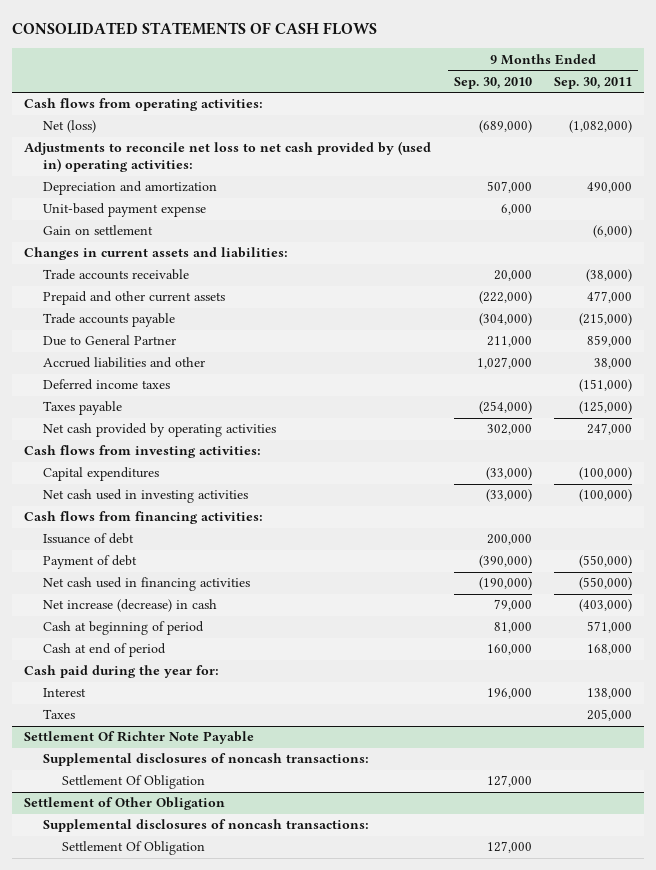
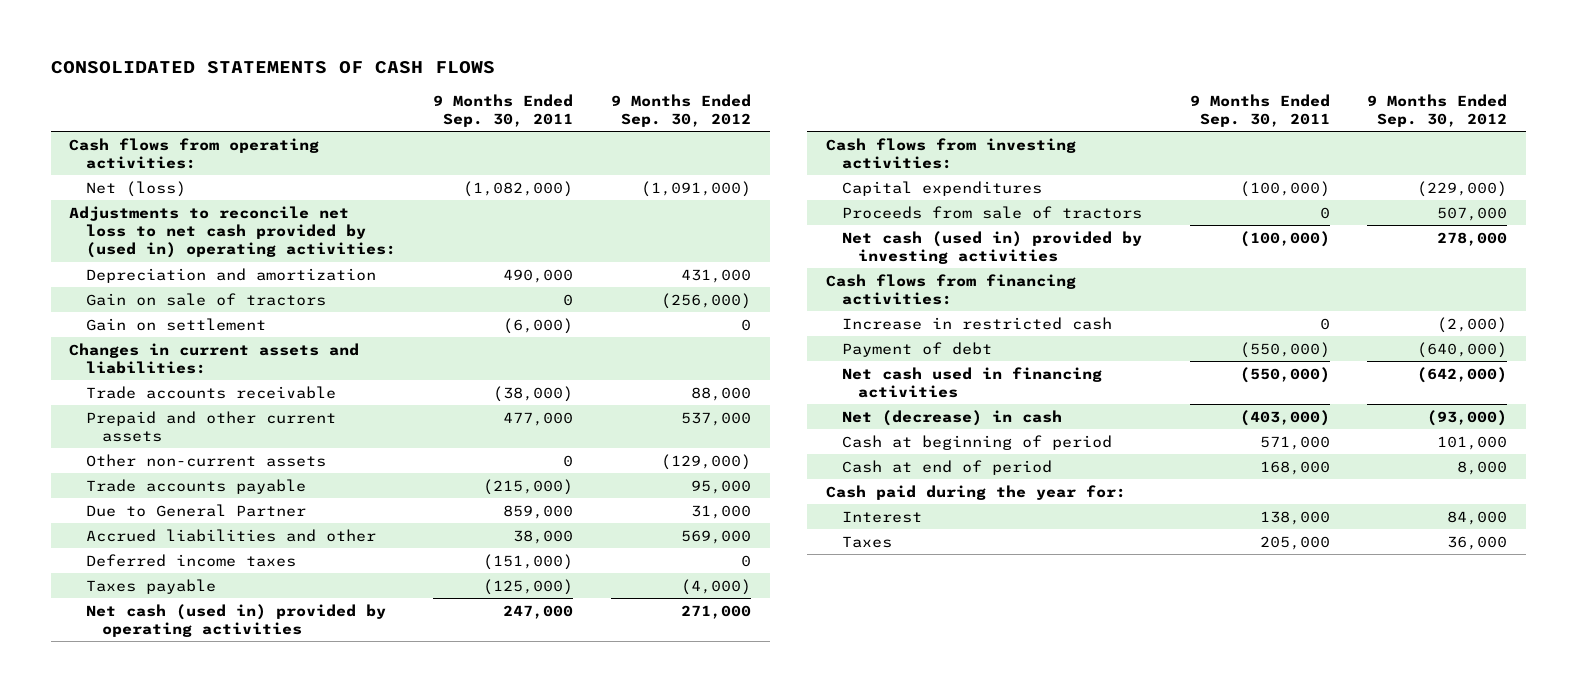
- | 9 Months Ended Sep. 30, 2010 | 9 Months Ended Sep. 30, 2011
+ | 9 Months Ended Sep. 30, 2011 | 9 Months Ended Sep. 30, 2012
- Unit-based payment expense | 6,000 |
+ Gain on sale of tractors | 0 | (256,000)
+ Other non-current assets | 0 | (129,000)
- Net cash provided by operating activities | 302,000 | 247,000
+ Net cash (used in) provided by operating activities | 247,000 | 271,000
- Net cash used in investing activities | (33,000) | (100,000)
+ Proceeds from sale of tractors | 0 | 507,000
+ Net cash (used in) provided by investing activities | (100,000) | 278,000
- Issuance of debt | 200,000 |
+ Increase in restricted cash | 0 | (2,000)
- Net increase (decrease) in cash | 79,000 | (403,000)
+ Net (decrease) in cash | (403,000) | (93,000)
- Settlement Of Richter Note Payable
- Supplemental disclosures of noncash transactions:
- Settlement Of Obligation | 127,000 |
- Settlement of Other Obligation
- Supplemental disclosures of noncash transactions:
- Settlement Of Obligation | 127,000 |

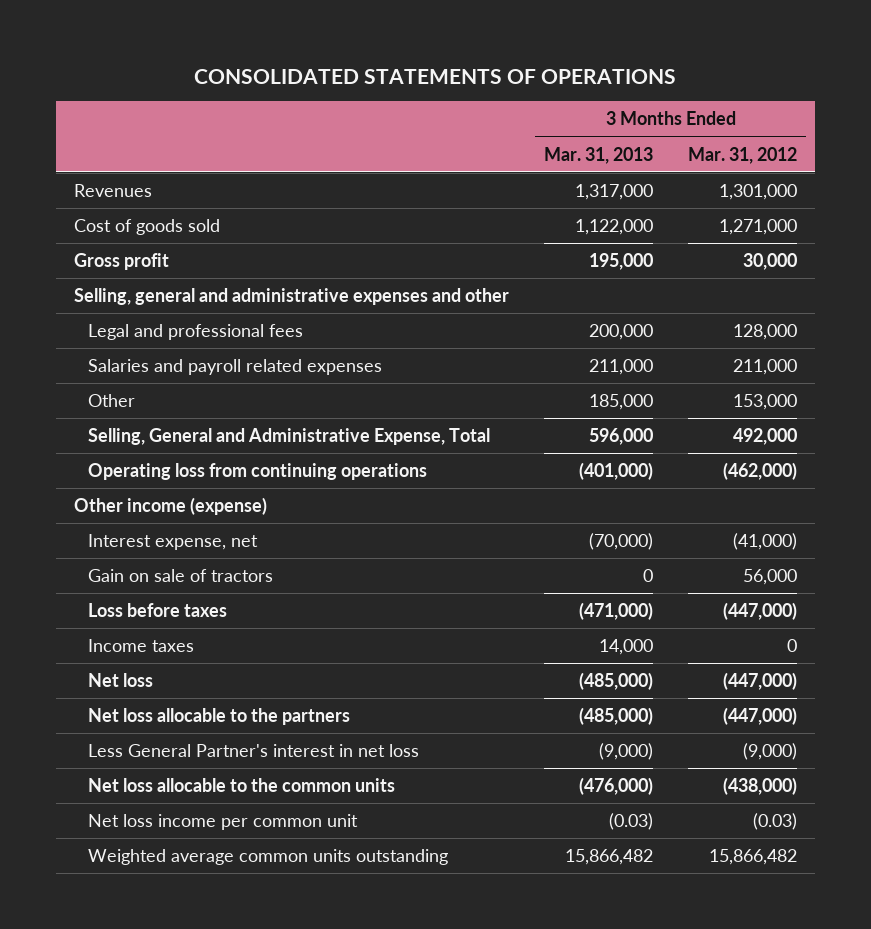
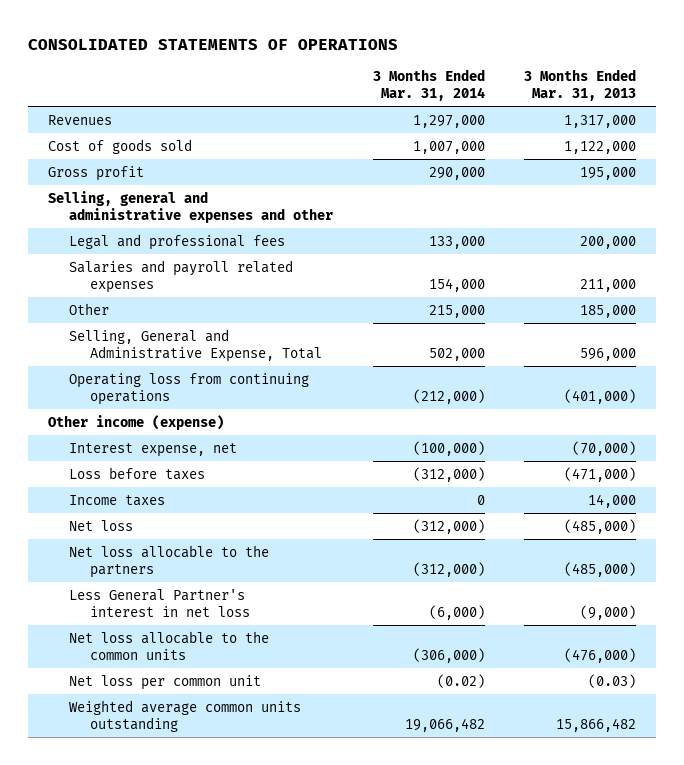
- | 3 Months Ended Mar. 31, 2013 | 3 Months Ended Mar. 31, 2012
+ | 3 Months Ended Mar. 31, 2014 | 3 Months Ended Mar. 31, 2013
- Gain on sale of tractors | 0 | 56,000
- Net loss income per common unit | (0.03) | (0.03)
+ Net loss per common unit | (0.02) | (0.03)

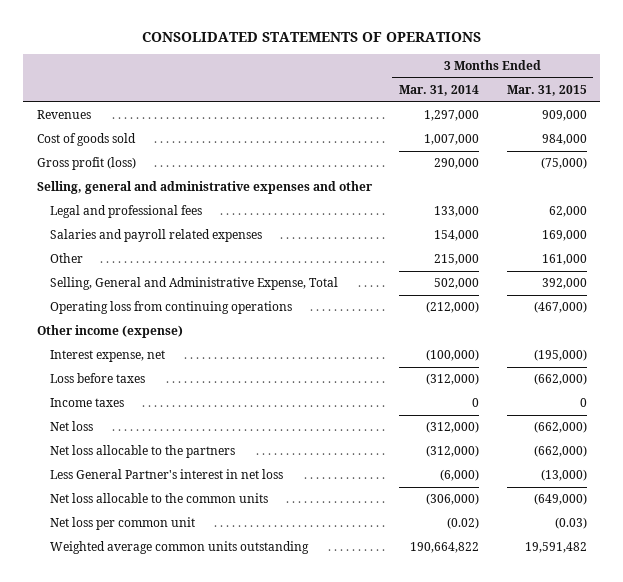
- | 3 Months Ended Mar. 31, 2014 | 3 Months Ended Mar. 31, 2013
+ | 3 Months Ended Mar. 31, 2014 | 3 Months Ended Mar. 31, 2015
- Gross profit | 290,000 | 195,000
+ Gross profit (loss) | 290,000 | (75,000)
- Weighted average common units outstanding | 19,066,482 | 15,866,482
+ Weighted average common units outstanding | 190,664,822 | 19,591,482

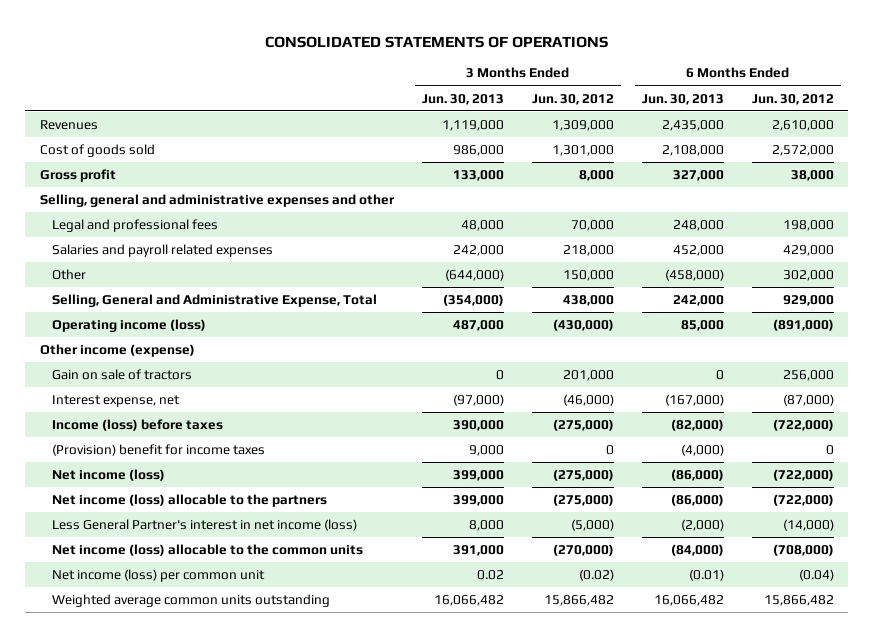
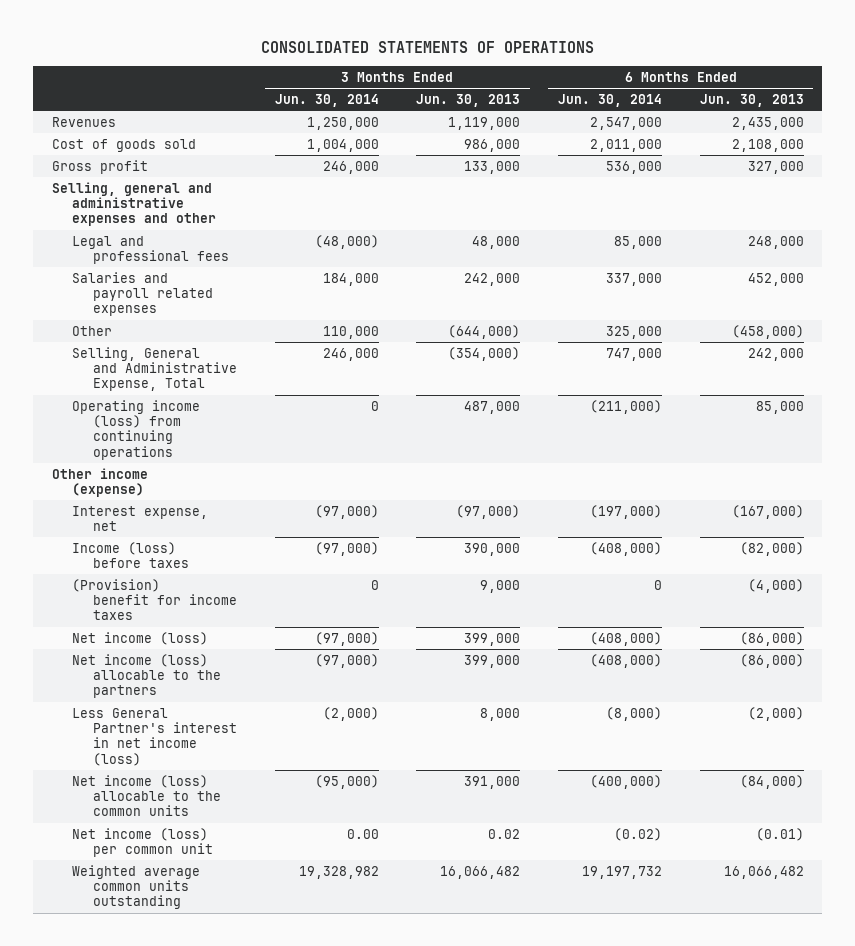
- | 3 Months Ended Jun. 30, 2013 | 3 Months Ended Jun. 30, 2012 | 6 Months Ended Jun. 30, 2013 | 6 Months Ended Jun. 30, 2012
+ | 3 Months Ended Jun. 30, 2014 | 3 Months Ended Jun. 30, 2013 | 6 Months Ended Jun. 30, 2014 | 6 Months Ended Jun. 30, 2013
- Operating income (loss) | 487,000 | (430,000) | 85,000 | (891,000)
+ Operating income (loss) from continuing operations | 0 | 487,000 | (211,000) | 85,000
- Gain on sale of tractors | 0 | 201,000 | 0 | 256,000

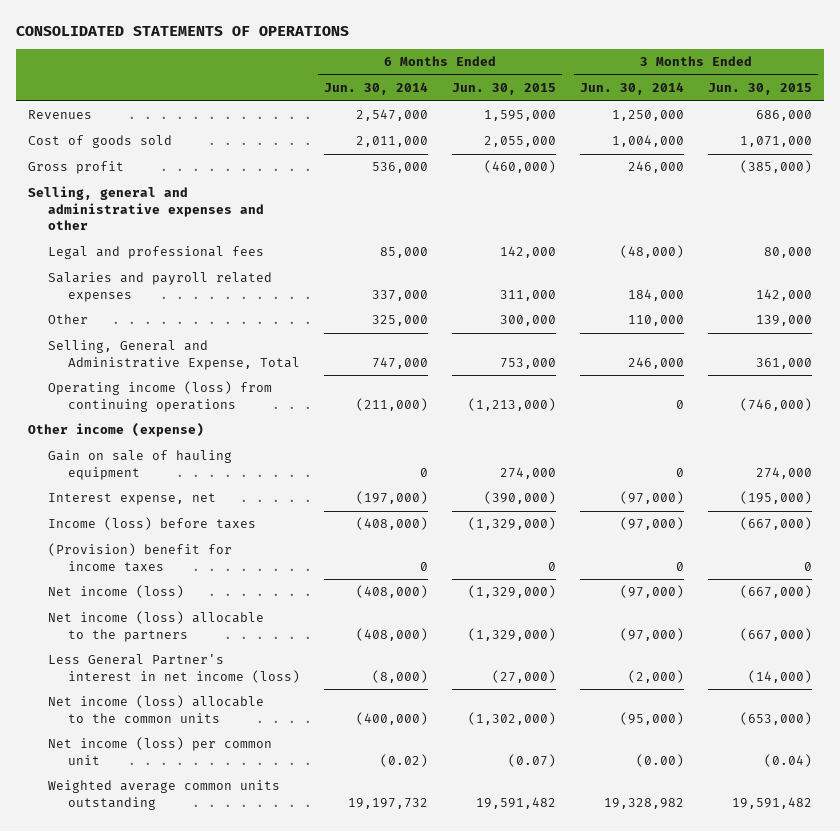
- | 3 Months Ended Jun. 30, 2014 | 3 Months Ended Jun. 30, 2013 | 6 Months Ended Jun. 30, 2014 | 6 Months Ended Jun. 30, 2013
+ | 6 Months Ended Jun. 30, 2014 | 6 Months Ended Jun. 30, 2015 | 3 Months Ended Jun. 30, 2014 | 3 Months Ended Jun. 30, 2015
+ Gain on sale of hauling equipment | 0 | 274,000 | 0 | 274,000
- Net income (loss) per common unit | 0.00 | 0.02 | (0.02) | (0.01)
+ Net income (loss) per common unit | (0.02) | (0.07) | (0.00) | (0.04)

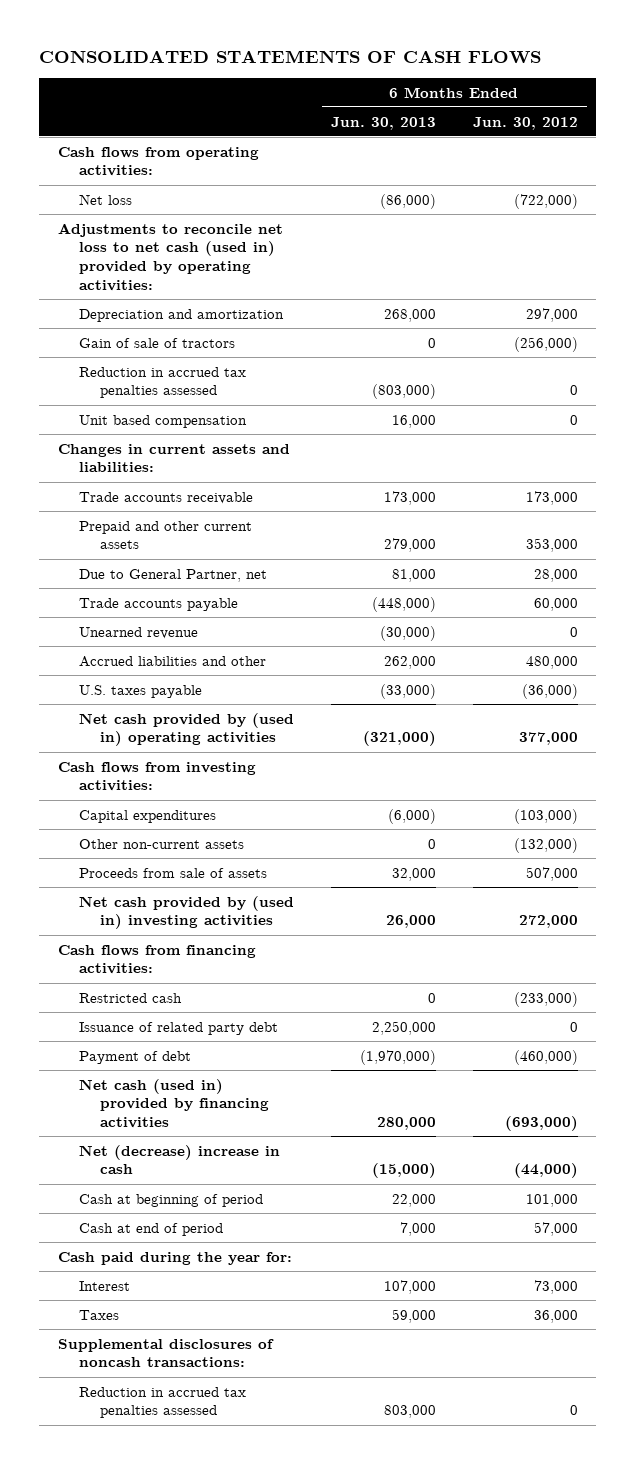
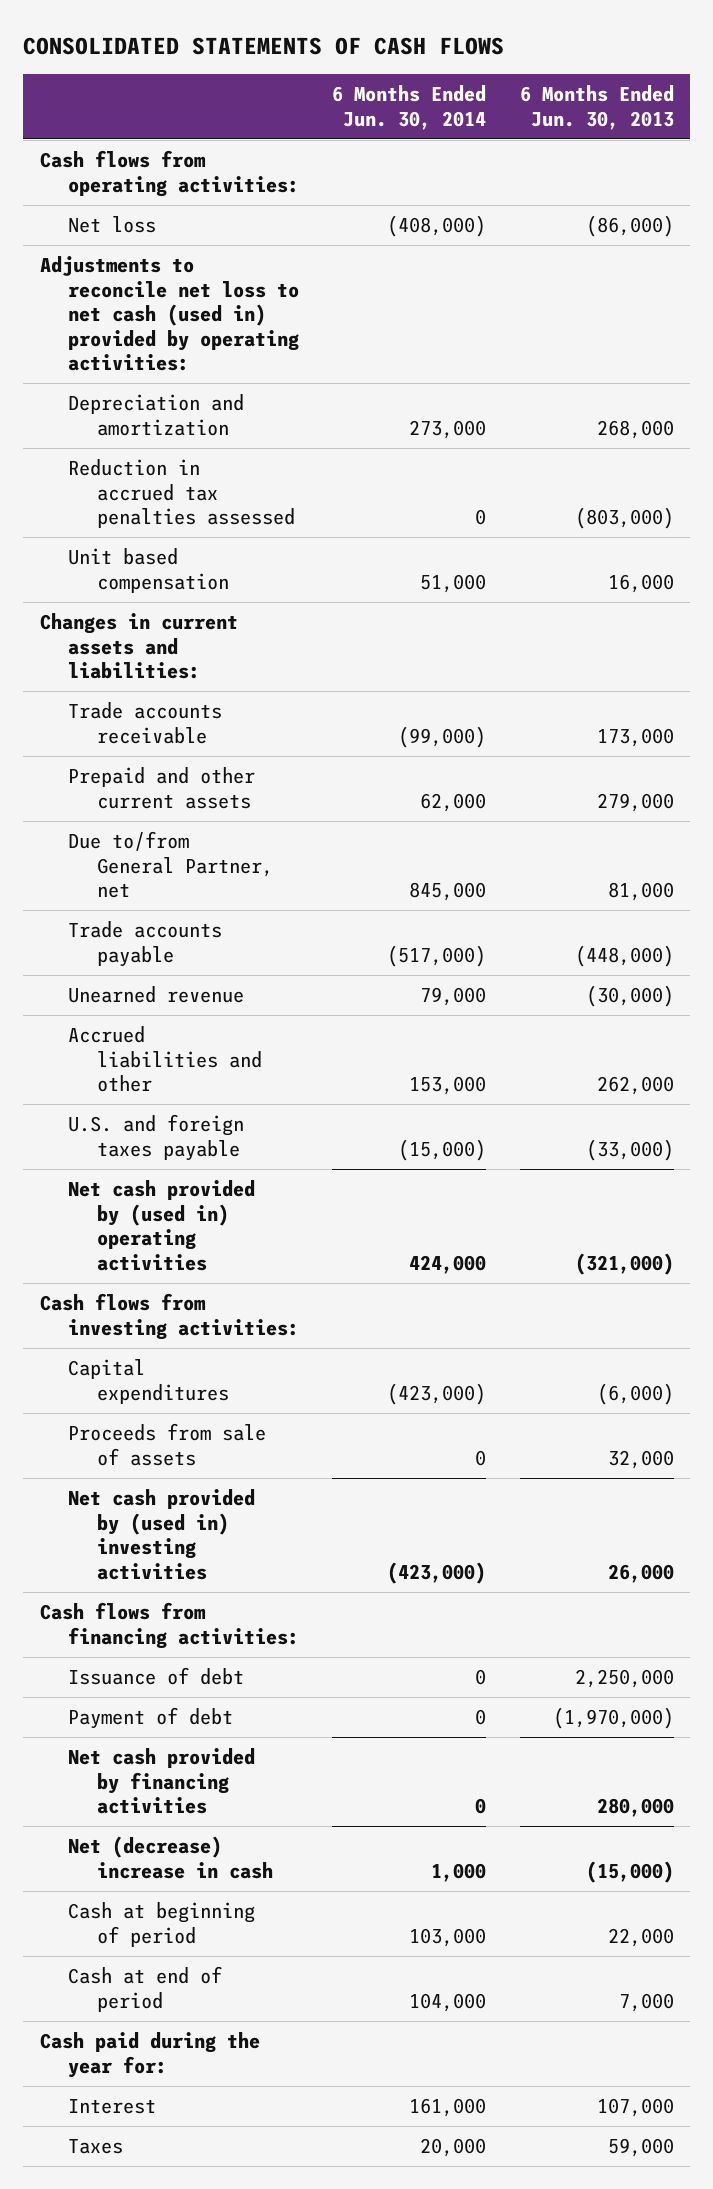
- | 6 Months Ended Jun. 30, 2013 | 6 Months Ended Jun. 30, 2012
+ | 6 Months Ended Jun. 30, 2014 | 6 Months Ended Jun. 30, 2013
- Gain of sale of tractors | 0 | (256,000)
- Due to General Partner, net | 81,000 | 28,000
+ Due to/from General Partner, net | 845,000 | 81,000
- U.S. taxes payable | (33,000) | (36,000)
+ U.S. and foreign taxes payable | (15,000) | (33,000)
- Other non-current assets | 0 | (132,000)
- Restricted cash | 0 | (233,000)
- Issuance of related party debt | 2,250,000 | 0
+ Issuance of debt | 0 | 2,250,000
- Net cash (used in) provided by financing activities | 280,000 | (693,000)
+ Net cash provided by financing activities | 0 | 280,000
- Supplemental disclosures of noncash transactions:
- Reduction in accrued tax penalties assessed | 803,000 | 0

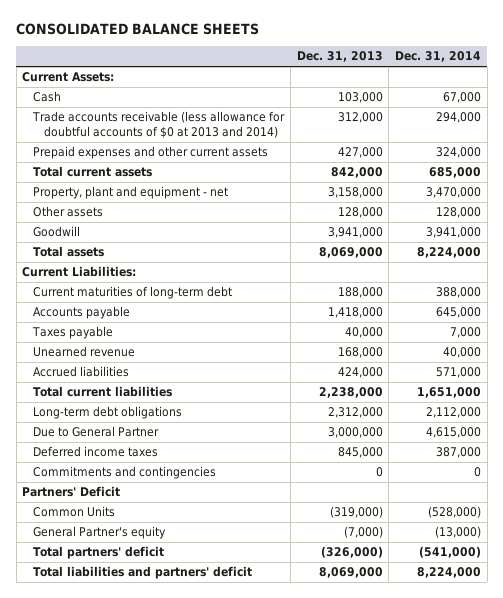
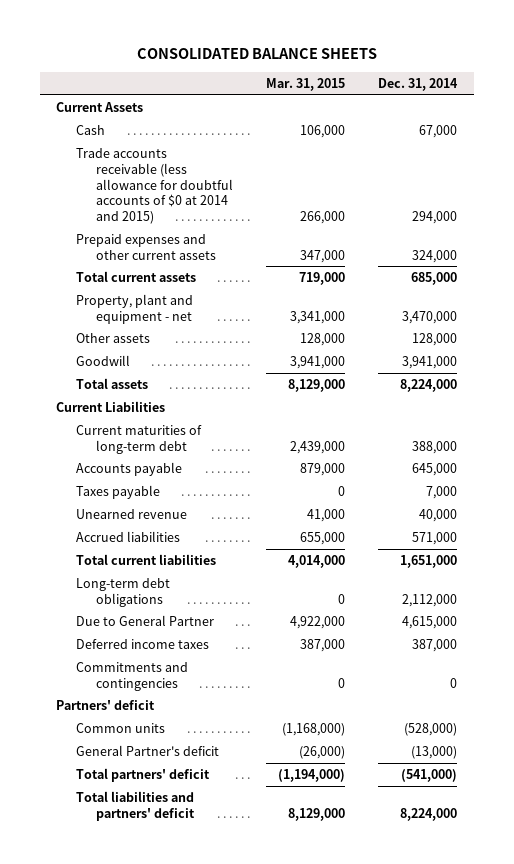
- | Dec. 31, 2013 | Dec. 31, 2014
+ | Mar. 31, 2015 | Dec. 31, 2014
- Current Assets:
+ Current Assets
- Trade accounts receivable (less allowance for doubtful accounts of $0 at 2013 and 2014) | 312,000 | 294,000
+ Trade accounts receivable (less allowance for doubtful accounts of $0 at 2014 and 2015) | 266,000 | 294,000
- Current Liabilities:
+ Current Liabilities
- Partners' Deficit
- Common Units | (319,000) | (528,000)
- General Partner's equity | (7,000) | (13,000)
+ Partners' deficit
+ Common units | (1,168,000) | (528,000)
+ General Partner's deficit | (26,000) | (13,000)

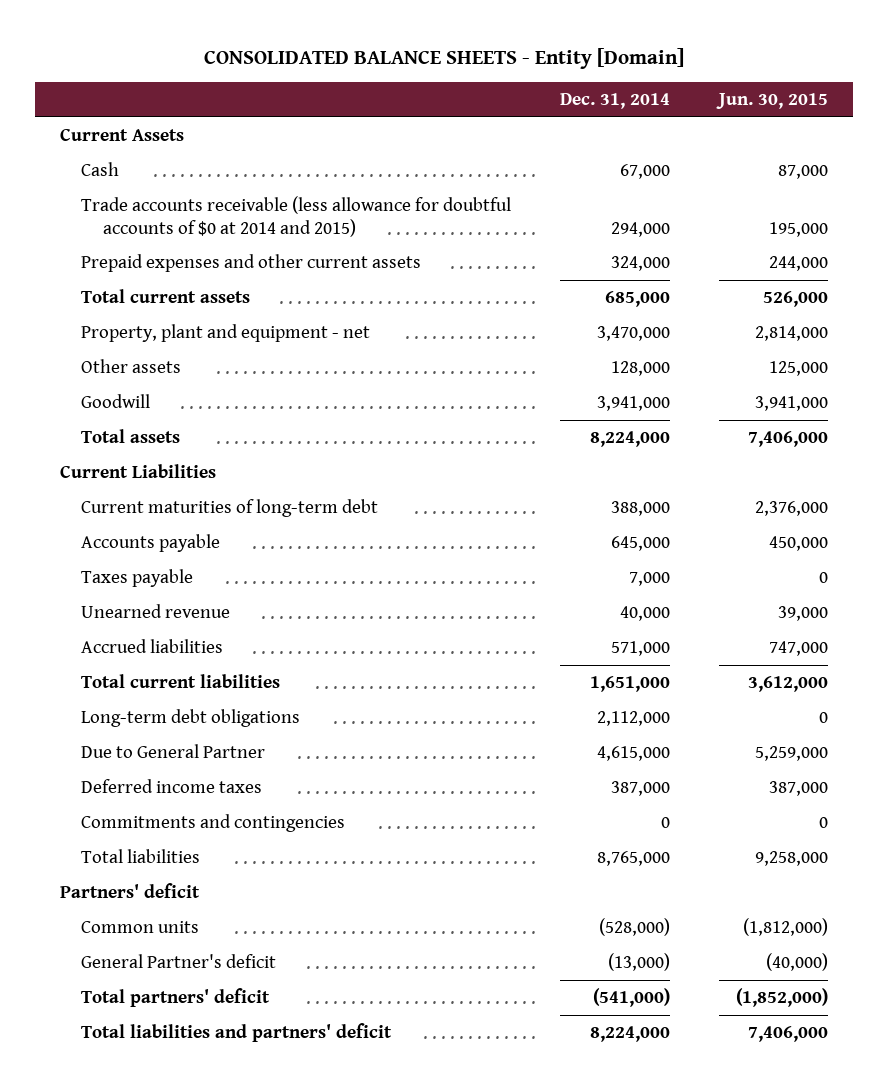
- CONSOLIDATED BALANCE SHEETS
+ CONSOLIDATED BALANCE SHEETS - Entity [Domain]
- | Mar. 31, 2015 | Dec. 31, 2014
+ | Dec. 31, 2014 | Jun. 30, 2015
+ Total liabilities | 8,765,000 | 9,258,000

